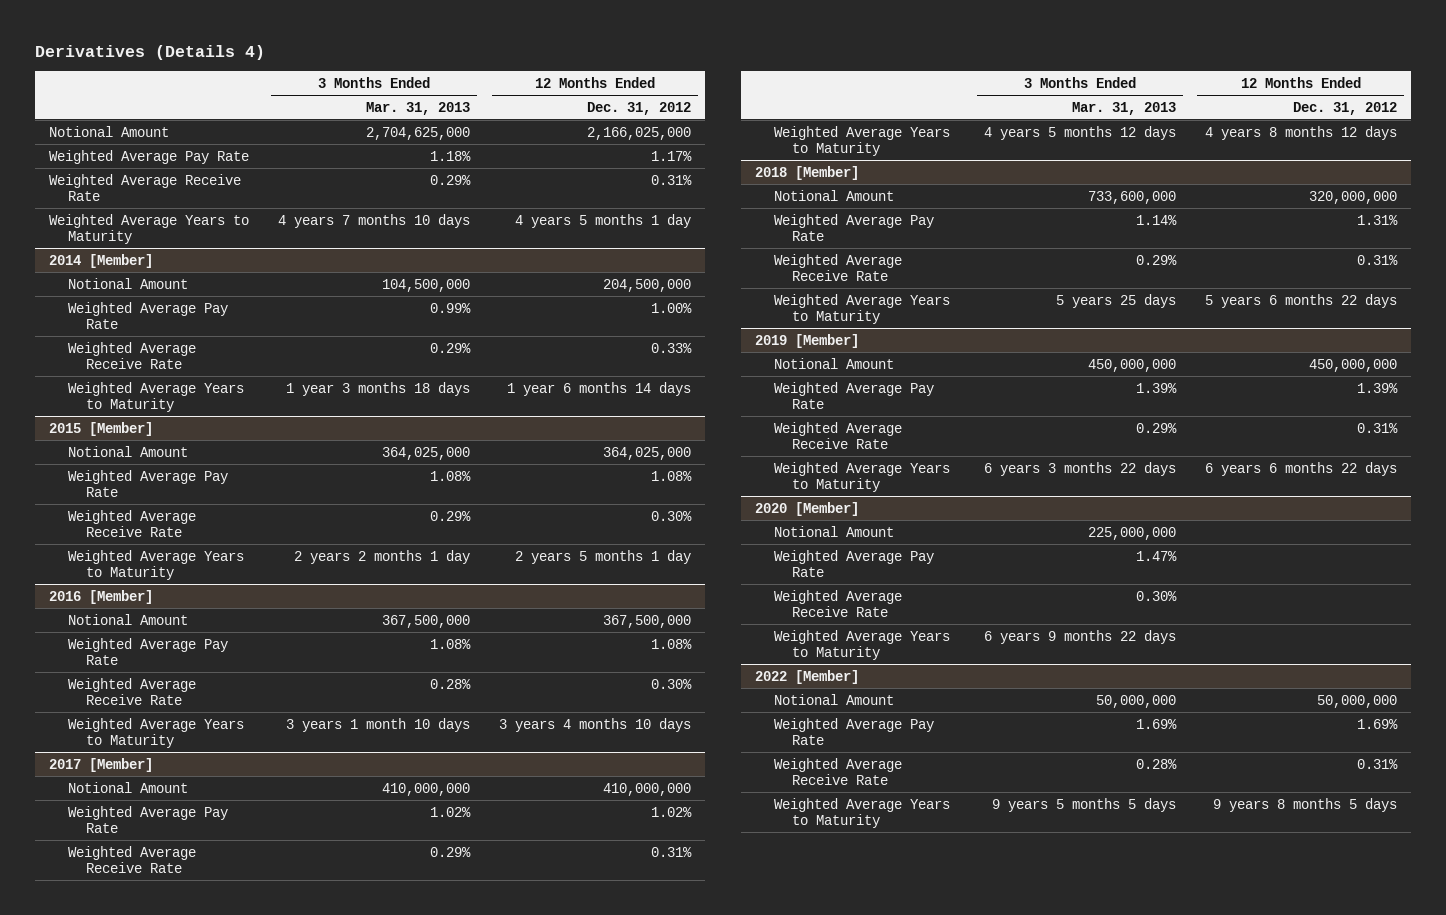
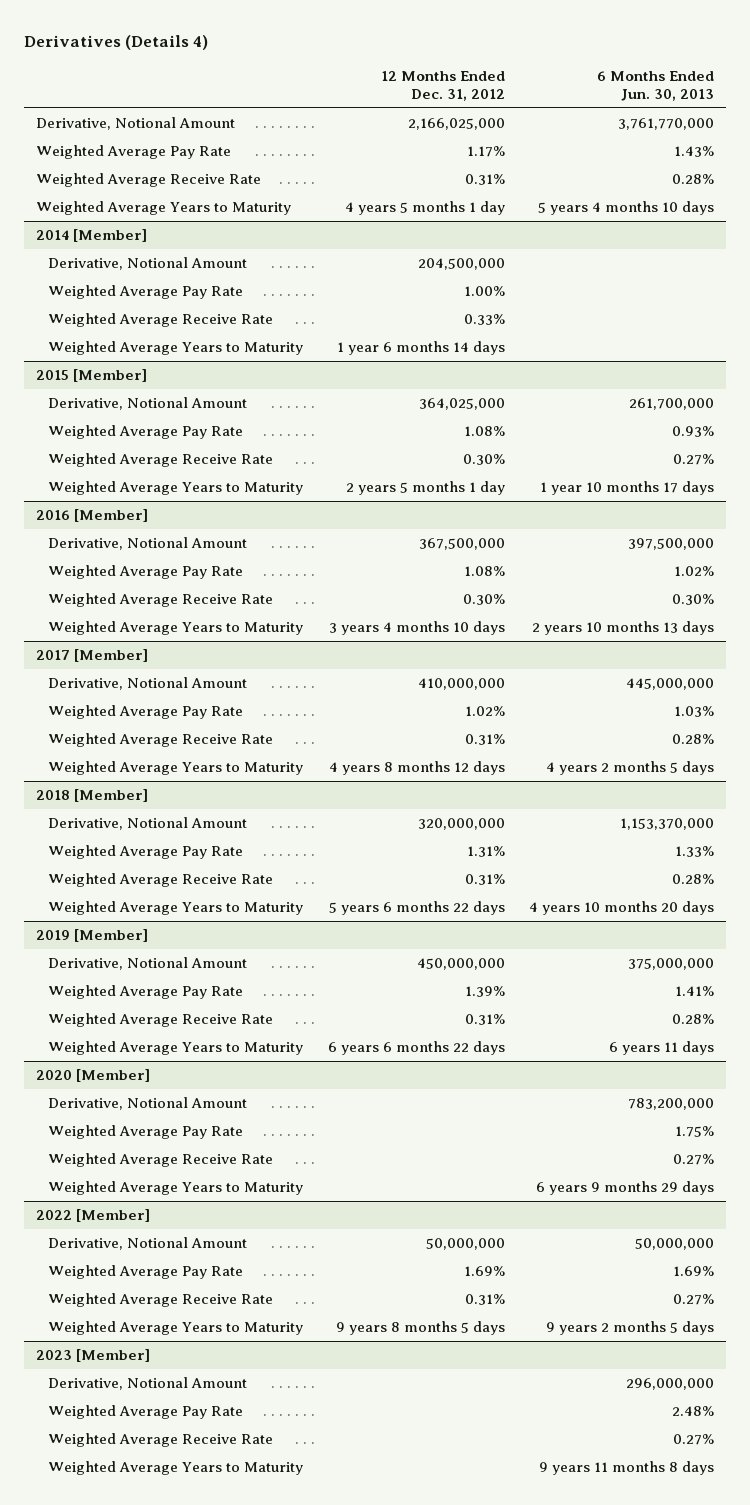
- | 3 Months Ended Mar. 31, 2013 | 12 Months Ended Dec. 31, 2012
+ | 12 Months Ended Dec. 31, 2012 | 6 Months Ended Jun. 30, 2013
- Notional Amount | 2,704,625,000 | 2,166,025,000
+ Derivative, Notional Amount | 2,166,025,000 | 3,761,770,000
@ 2014 [Member]
- Notional Amount | 104,500,000 | 204,500,000
+ Derivative, Notional Amount | 204,500,000 |
@ 2015 [Member]
- Notional Amount | 364,025,000 | 364,025,000
+ Derivative, Notional Amount | 364,025,000 | 261,700,000
@ 2016 [Member]
- Notional Amount | 367,500,000 | 367,500,000
+ Derivative, Notional Amount | 367,500,000 | 397,500,000
@ 2017 [Member]
- Notional Amount | 410,000,000 | 410,000,000
+ Derivative, Notional Amount | 410,000,000 | 445,000,000
@ 2018 [Member]
- Notional Amount | 733,600,000 | 320,000,000
+ Derivative, Notional Amount | 320,000,000 | 1,153,370,000
@ 2019 [Member]
- Notional Amount | 450,000,000 | 450,000,000
+ Derivative, Notional Amount | 450,000,000 | 375,000,000
@ 2020 [Member]
- Notional Amount | 225,000,000 |
+ Derivative, Notional Amount | | 783,200,000
@ 2022 [Member]
- Notional Amount | 50,000,000 | 50,000,000
+ Derivative, Notional Amount | 50,000,000 | 50,000,000
+ 2023 [Member]
+ Derivative, Notional Amount | | 296,000,000
+ Weighted Average Pay Rate | | 2.48%
+ Weighted Average Receive Rate | | 0.27%
+ Weighted Average Years to Maturity | | 9 years 11 months 8 days

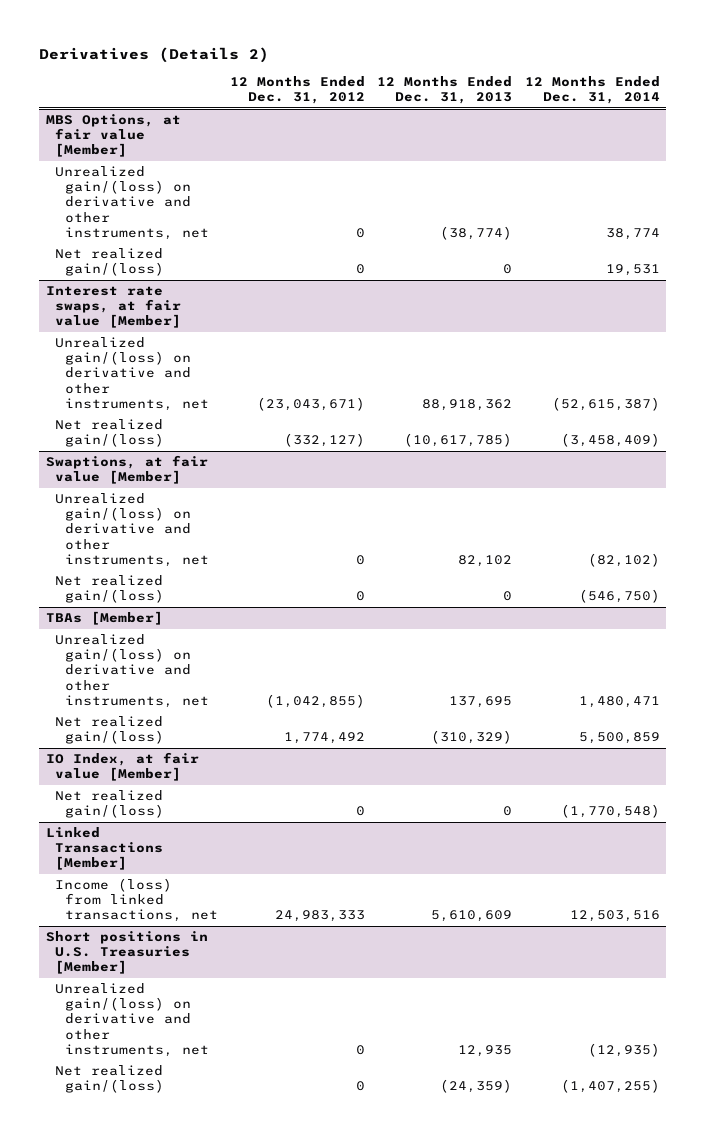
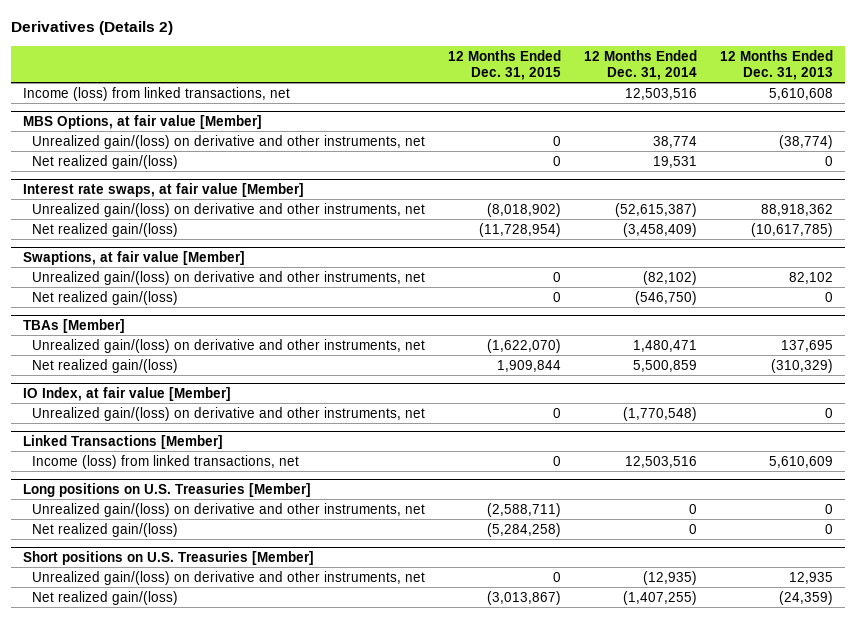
- | 12 Months Ended Dec. 31, 2012 | 12 Months Ended Dec. 31, 2013 | 12 Months Ended Dec. 31, 2014
+ | 12 Months Ended Dec. 31, 2015 | 12 Months Ended Dec. 31, 2014 | 12 Months Ended Dec. 31, 2013
+ Income (loss) from linked transactions, net | | 12,503,516 | 5,610,608
@ IO Index, at fair value [Member]
- Net realized gain/(loss) | 0 | 0 | (1,770,548)
+ Unrealized gain/(loss) on derivative and other instruments, net | 0 | (1,770,548) | 0
- Short positions in U.S. Treasuries [Member]
+ Long positions on U.S. Treasuries [Member]
+ Unrealized gain/(loss) on derivative and other instruments, net | (2,588,711) | 0 | 0
+ Net realized gain/(loss) | (5,284,258) | 0 | 0
+ Short positions on U.S. Treasuries [Member]

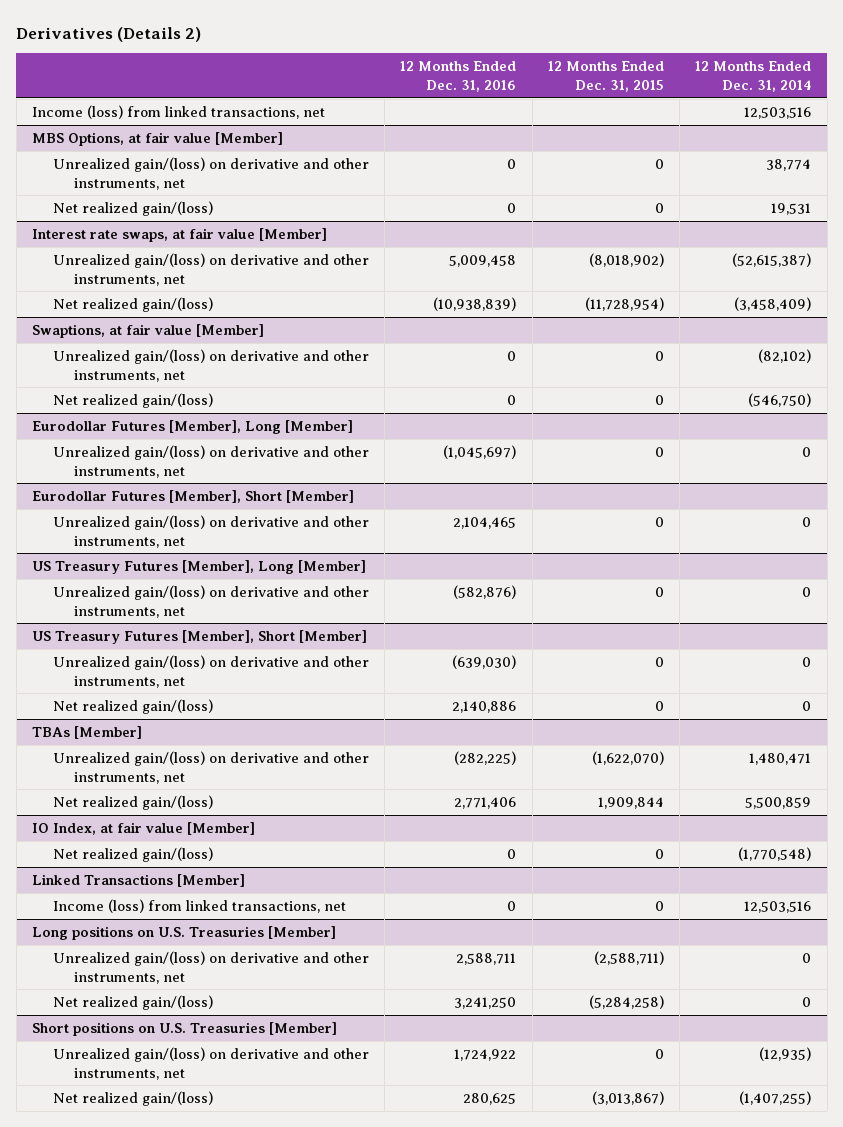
- | 12 Months Ended Dec. 31, 2015 | 12 Months Ended Dec. 31, 2014 | 12 Months Ended Dec. 31, 2013
+ | 12 Months Ended Dec. 31, 2016 | 12 Months Ended Dec. 31, 2015 | 12 Months Ended Dec. 31, 2014
+ Eurodollar Futures [Member], Long [Member]
+ Unrealized gain/(loss) on derivative and other instruments, net | (1,045,697) | 0 | 0
+ Eurodollar Futures [Member], Short [Member]
+ Unrealized gain/(loss) on derivative and other instruments, net | 2,104,465 | 0 | 0
+ US Treasury Futures [Member], Long [Member]
+ Unrealized gain/(loss) on derivative and other instruments, net | (582,876) | 0 | 0
+ US Treasury Futures [Member], Short [Member]
+ Unrealized gain/(loss) on derivative and other instruments, net | (639,030) | 0 | 0
+ Net realized gain/(loss) | 2,140,886 | 0 | 0
@ IO Index, at fair value [Member]
- Unrealized gain/(loss) on derivative and other instruments, net | 0 | (1,770,548) | 0
+ Net realized gain/(loss) | 0 | 0 | (1,770,548)

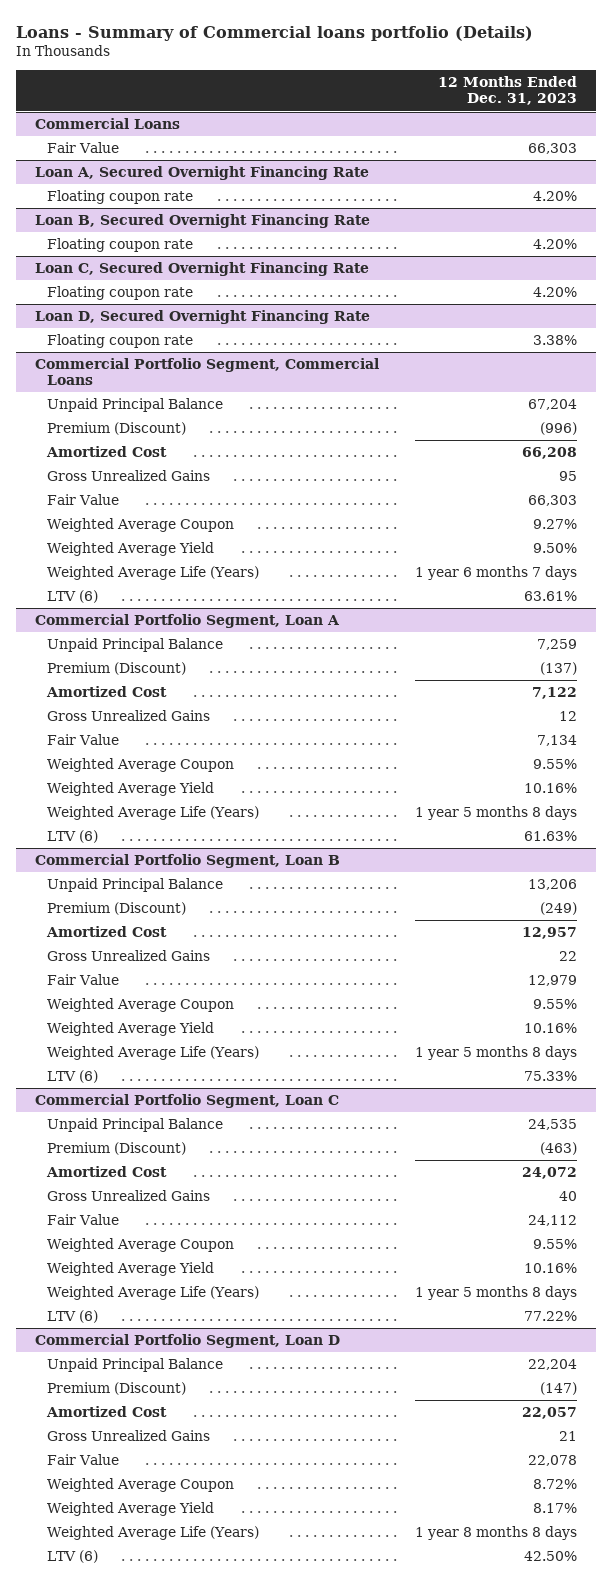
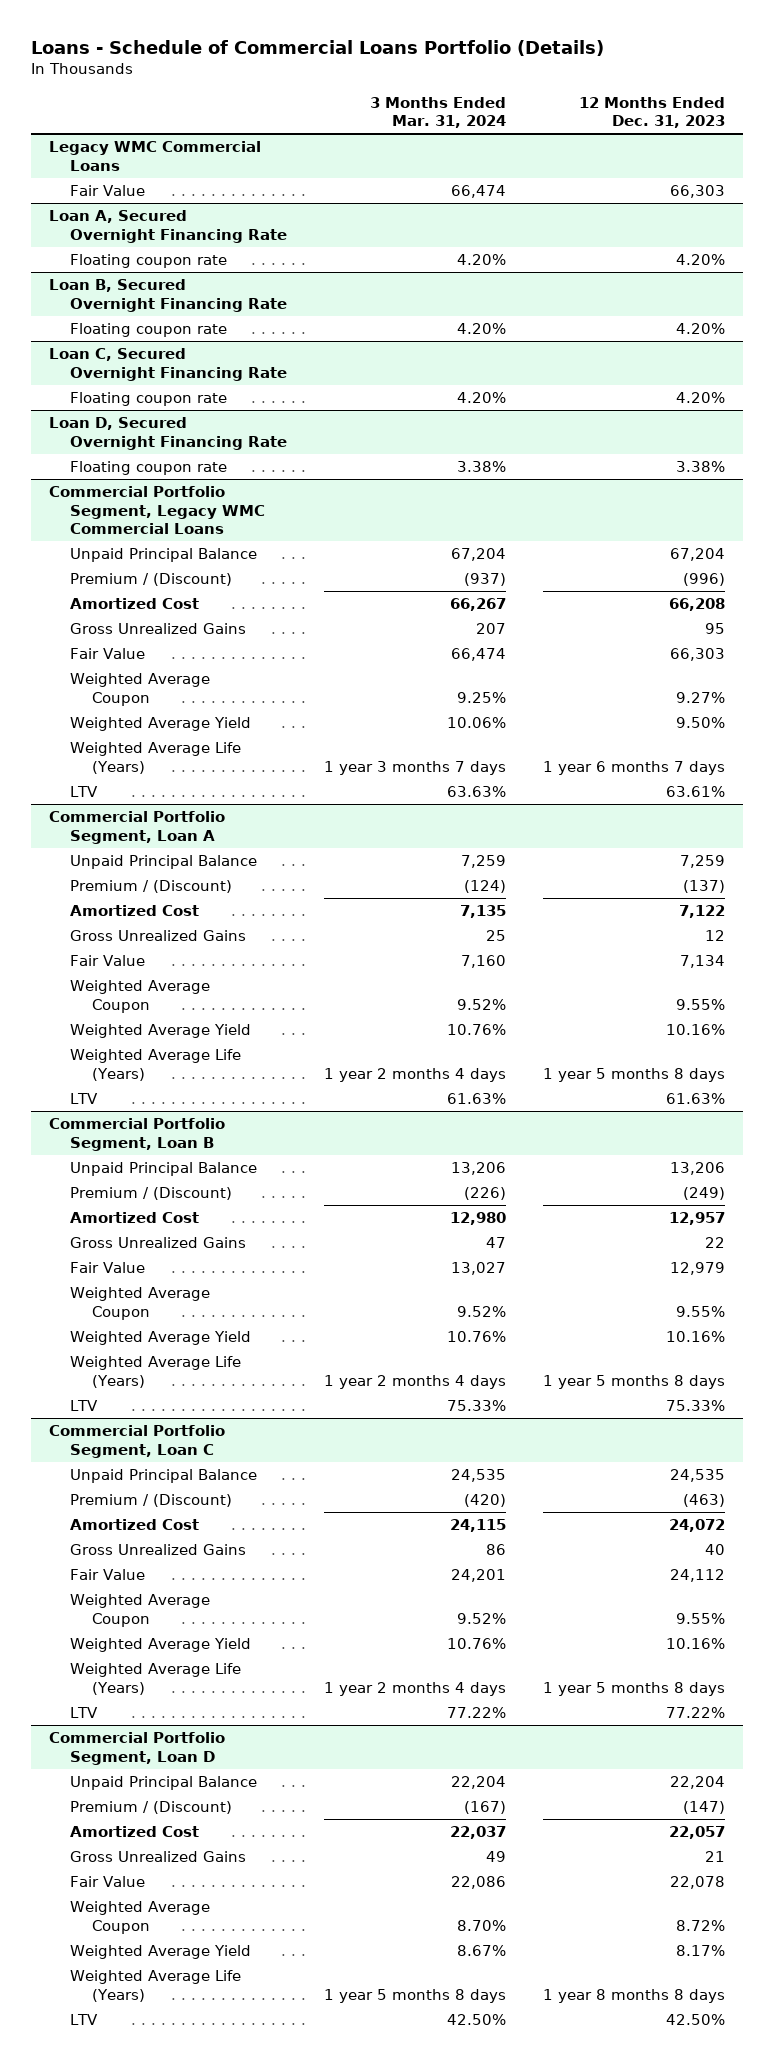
- Loans - Summary of Commercial loans portfolio (Details)
+ Loans - Schedule of Commercial Loans Portfolio (Details)
- | 12 Months Ended Dec. 31, 2023
+ | 3 Months Ended Mar. 31, 2024 | 12 Months Ended Dec. 31, 2023
- Commercial Loans
+ Legacy WMC Commercial Loans
- Commercial Portfolio Segment, Commercial Loans
+ Commercial Portfolio Segment, Legacy WMC Commercial Loans
- Premium (Discount) | (996)
+ Premium / (Discount) | (937) | (996)
- LTV (6) | 63.61%
+ LTV | 63.63% | 63.61%
@ Commercial Portfolio Segment, Loan A
- Premium (Discount) | (137)
+ Premium / (Discount) | (124) | (137)
- LTV (6) | 61.63%
+ LTV | 61.63% | 61.63%
@ Commercial Portfolio Segment, Loan B
- Premium (Discount) | (249)
+ Premium / (Discount) | (226) | (249)
- LTV (6) | 75.33%
+ LTV | 75.33% | 75.33%
@ Commercial Portfolio Segment, Loan C
- Premium (Discount) | (463)
+ Premium / (Discount) | (420) | (463)
- LTV (6) | 77.22%
+ LTV | 77.22% | 77.22%
@ Commercial Portfolio Segment, Loan D
- Premium (Discount) | (147)
+ Premium / (Discount) | (167) | (147)
- LTV (6) | 42.50%
+ LTV | 42.50% | 42.50%

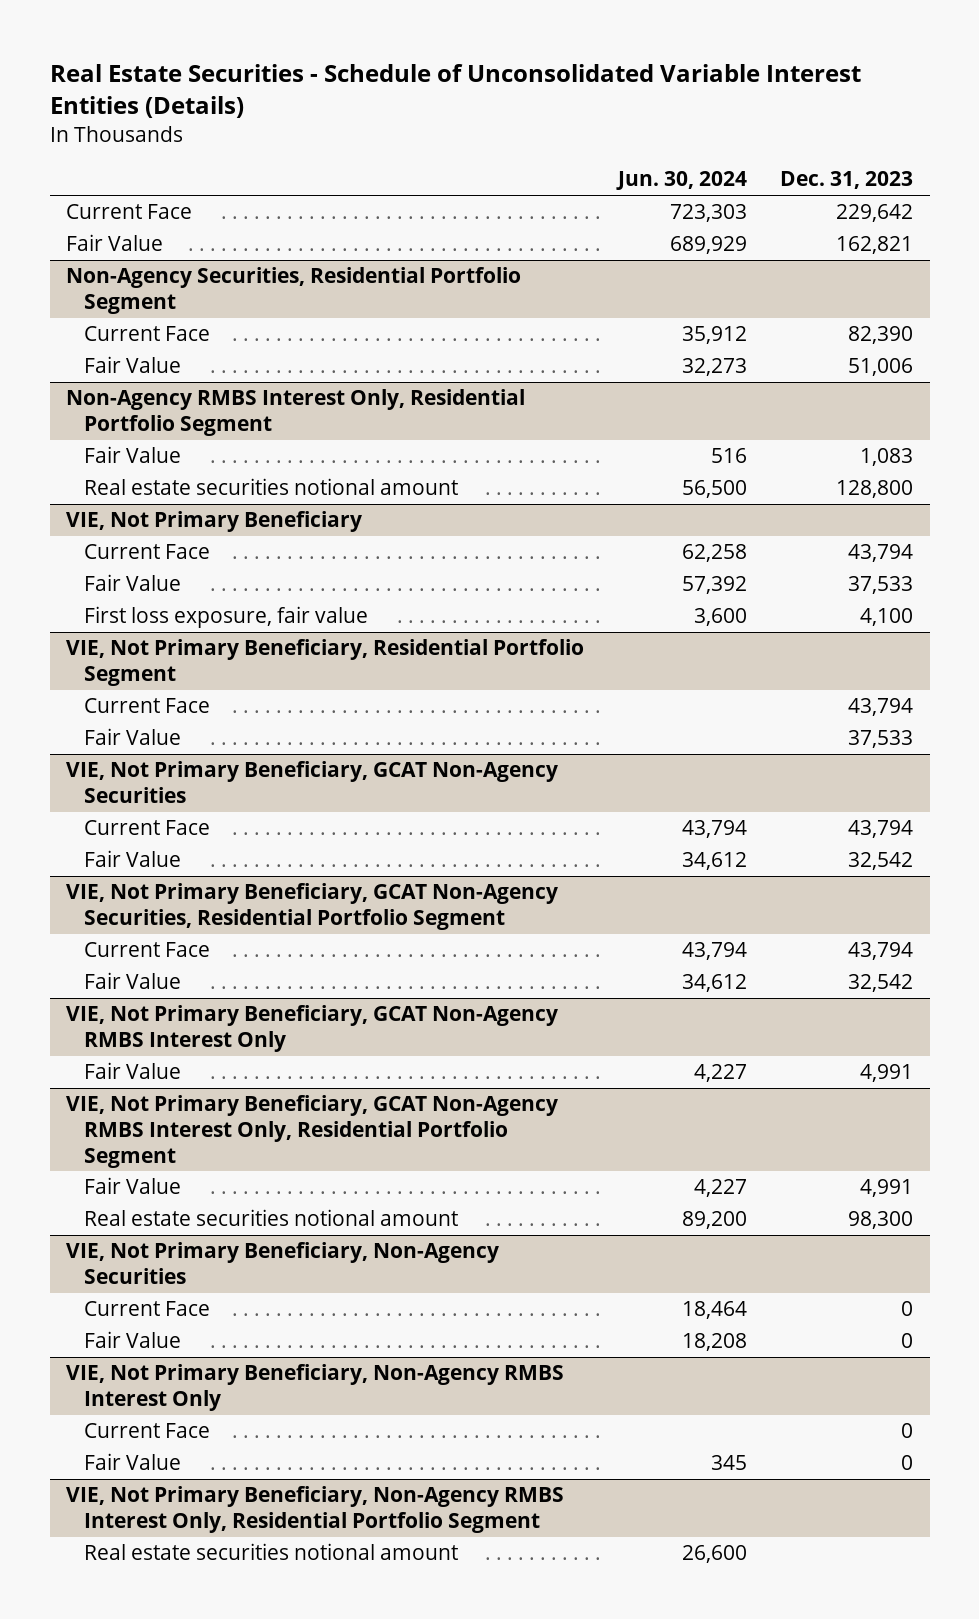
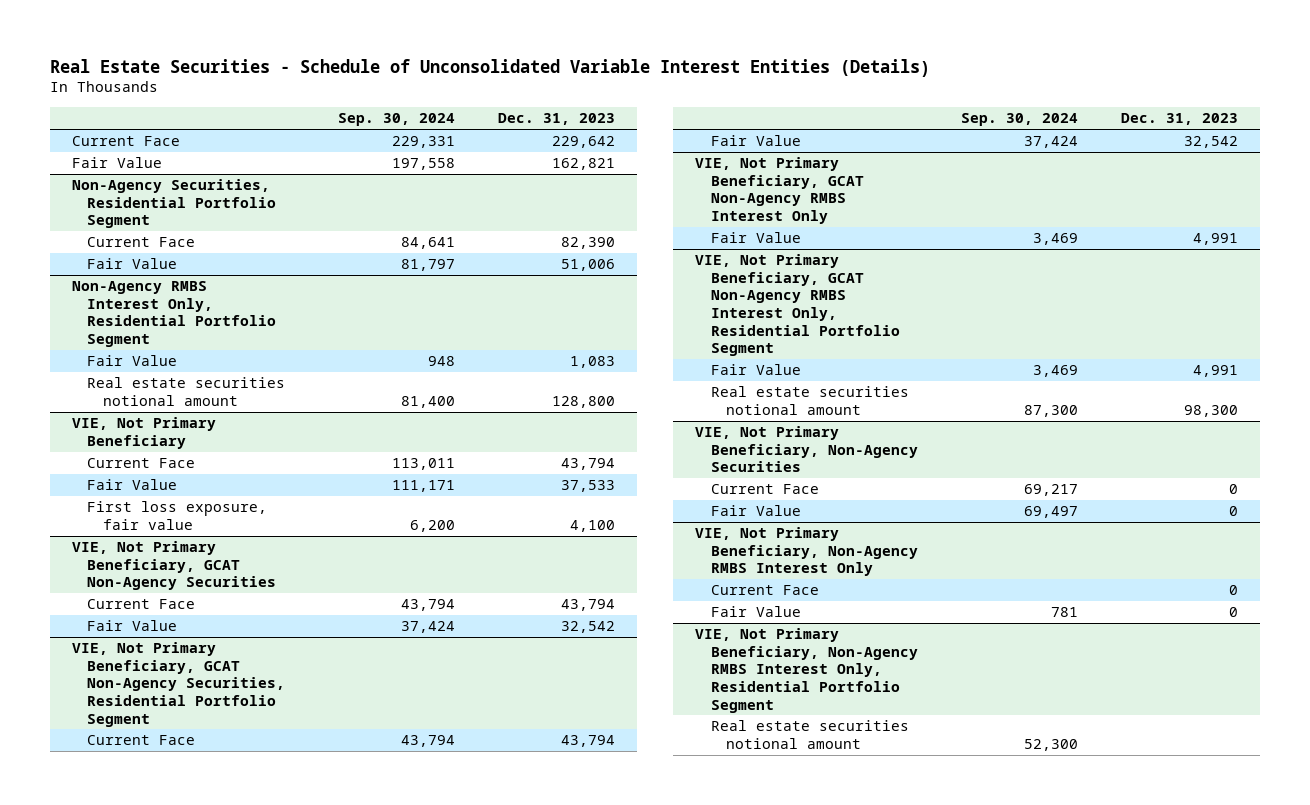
- | Jun. 30, 2024 | Dec. 31, 2023
+ | Sep. 30, 2024 | Dec. 31, 2023
- VIE, Not Primary Beneficiary, Residential Portfolio Segment
- Current Face | | 43,794
- Fair Value | | 37,533

